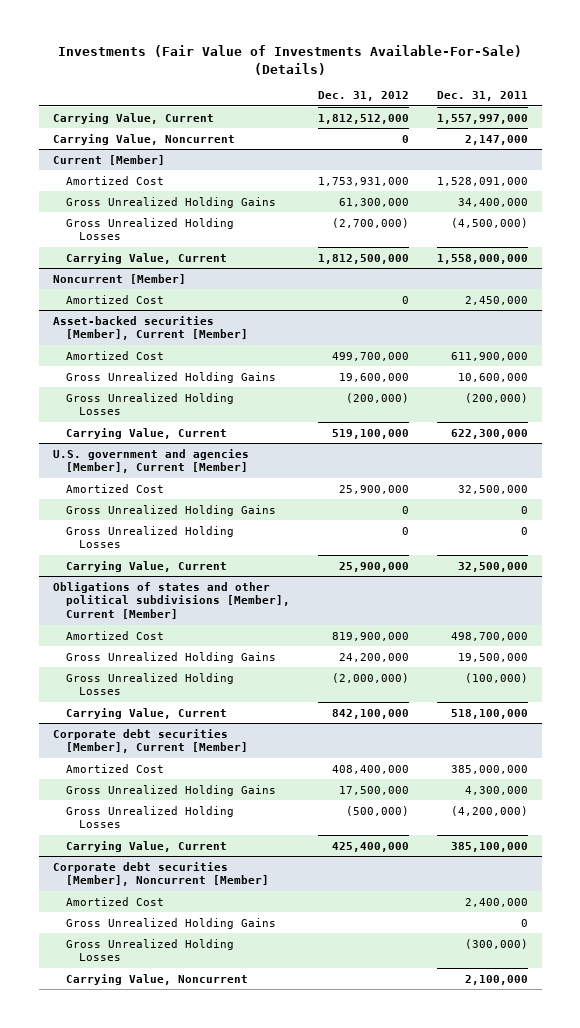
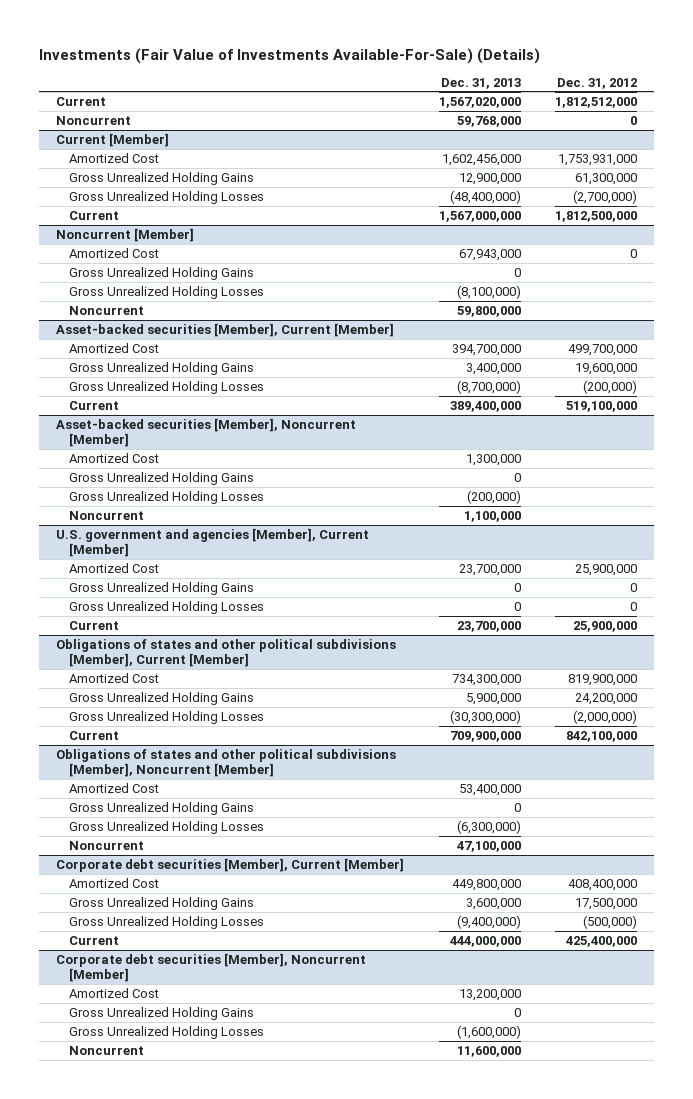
- | Dec. 31, 2012 | Dec. 31, 2011
+ | Dec. 31, 2013 | Dec. 31, 2012
- Carrying Value, Current | 1,812,512,000 | 1,557,997,000
- Carrying Value, Noncurrent | 0 | 2,147,000
+ Current | 1,567,020,000 | 1,812,512,000
+ Noncurrent | 59,768,000 | 0
@ Current [Member]
- Carrying Value, Current | 1,812,500,000 | 1,558,000,000
+ Current | 1,567,000,000 | 1,812,500,000
@ Noncurrent [Member]
+ Gross Unrealized Holding Gains | 0 |
+ Gross Unrealized Holding Losses | (8,100,000) |
+ Noncurrent | 59,800,000 |
@ Asset-backed securities [Member], Current [Member]
- Carrying Value, Current | 519,100,000 | 622,300,000
+ Current | 389,400,000 | 519,100,000
+ Asset-backed securities [Member], Noncurrent [Member]
+ Amortized Cost | 1,300,000 |
+ Gross Unrealized Holding Gains | 0 |
+ Gross Unrealized Holding Losses | (200,000) |
+ Noncurrent | 1,100,000 |
@ U.S. government and agencies [Member], Current [Member]
- Carrying Value, Current | 25,900,000 | 32,500,000
+ Current | 23,700,000 | 25,900,000
@ Obligations of states and other political subdivisions [Member], Current [Member]
- Carrying Value, Current | 842,100,000 | 518,100,000
+ Current | 709,900,000 | 842,100,000
+ Obligations of states and other political subdivisions [Member], Noncurrent [Member]
+ Amortized Cost | 53,400,000 |
+ Gross Unrealized Holding Gains | 0 |
+ Gross Unrealized Holding Losses | (6,300,000) |
+ Noncurrent | 47,100,000 |
@ Corporate debt securities [Member], Current [Member]
- Carrying Value, Current | 425,400,000 | 385,100,000
+ Current | 444,000,000 | 425,400,000
@ Corporate debt securities [Member], Noncurrent [Member]
- Carrying Value, Noncurrent | | 2,100,000
+ Noncurrent | 11,600,000 |

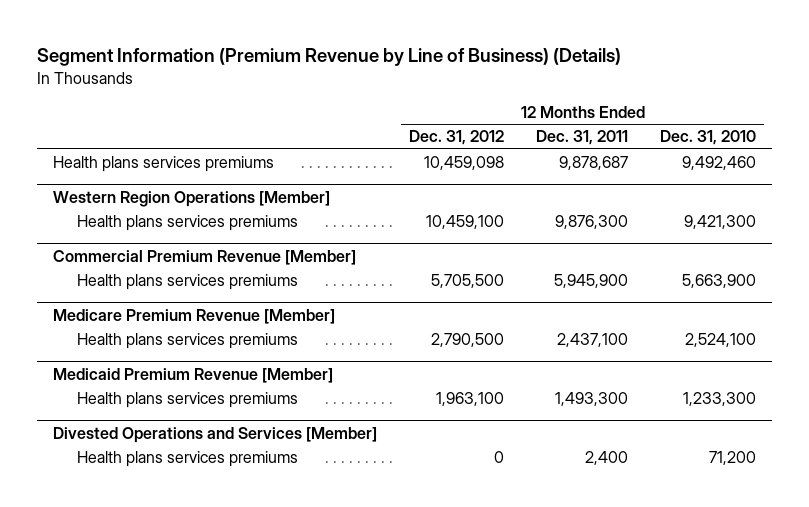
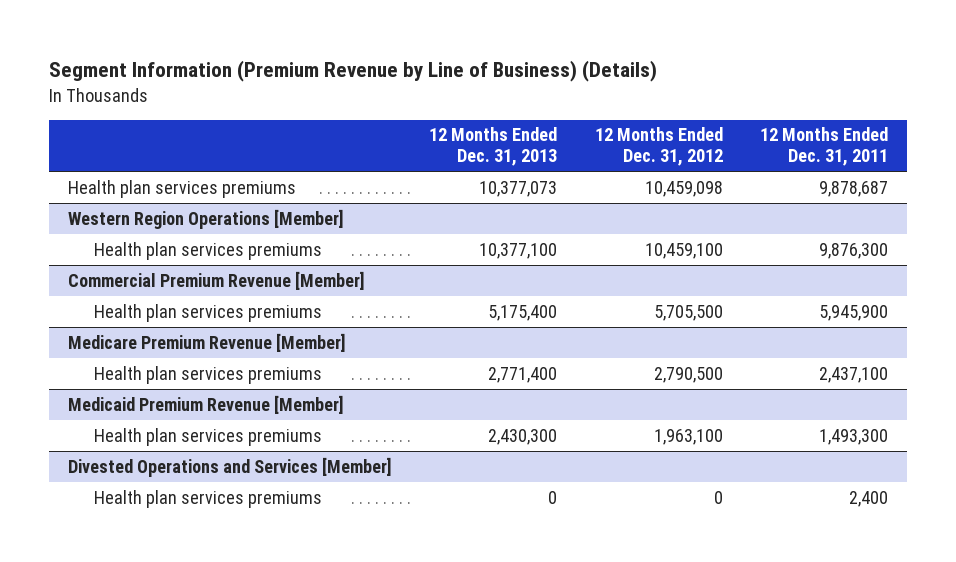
- | 12 Months Ended Dec. 31, 2012 | 12 Months Ended Dec. 31, 2011 | 12 Months Ended Dec. 31, 2010
+ | 12 Months Ended Dec. 31, 2013 | 12 Months Ended Dec. 31, 2012 | 12 Months Ended Dec. 31, 2011
- Health plans services premiums | 10,459,098 | 9,878,687 | 9,492,460
+ Health plan services premiums | 10,377,073 | 10,459,098 | 9,878,687
@ Western Region Operations [Member]
- Health plans services premiums | 10,459,100 | 9,876,300 | 9,421,300
+ Health plan services premiums | 10,377,100 | 10,459,100 | 9,876,300
@ Commercial Premium Revenue [Member]
- Health plans services premiums | 5,705,500 | 5,945,900 | 5,663,900
+ Health plan services premiums | 5,175,400 | 5,705,500 | 5,945,900
@ Medicare Premium Revenue [Member]
- Health plans services premiums | 2,790,500 | 2,437,100 | 2,524,100
+ Health plan services premiums | 2,771,400 | 2,790,500 | 2,437,100
@ Medicaid Premium Revenue [Member]
- Health plans services premiums | 1,963,100 | 1,493,300 | 1,233,300
+ Health plan services premiums | 2,430,300 | 1,963,100 | 1,493,300
@ Divested Operations and Services [Member]
- Health plans services premiums | 0 | 2,400 | 71,200
+ Health plan services premiums | 0 | 0 | 2,400

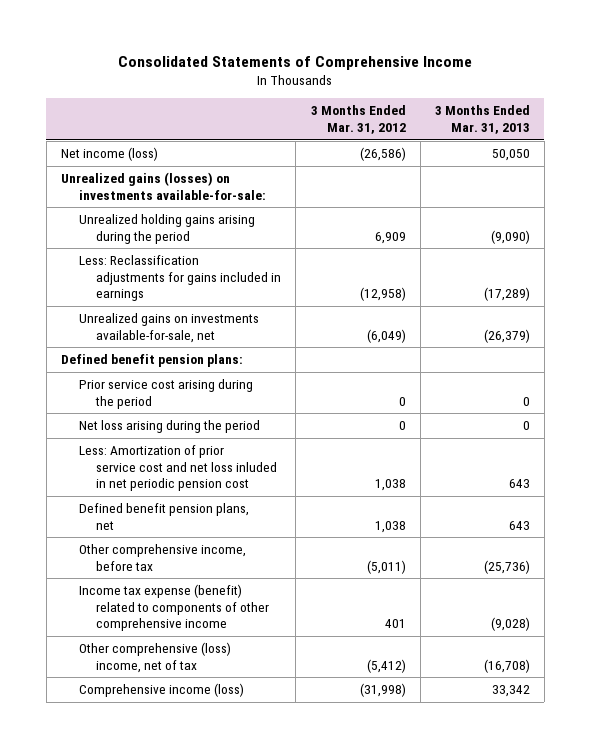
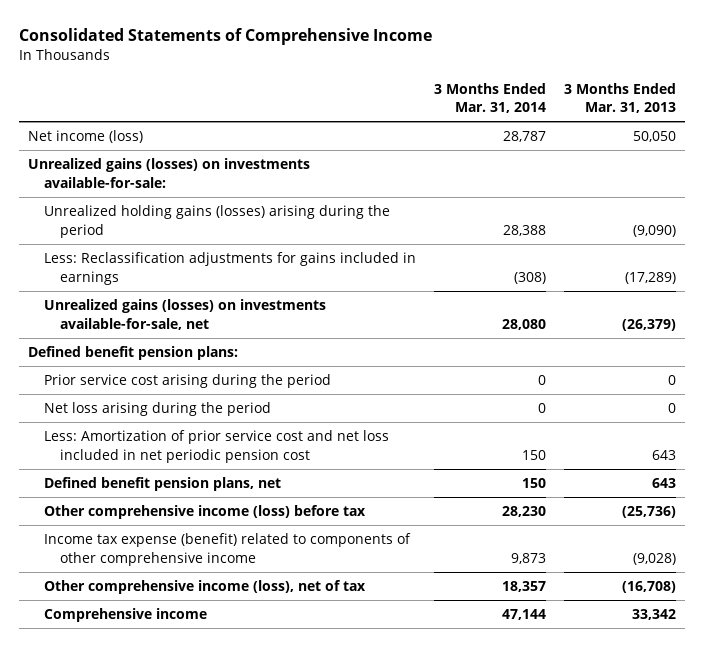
- | 3 Months Ended Mar. 31, 2012 | 3 Months Ended Mar. 31, 2013
+ | 3 Months Ended Mar. 31, 2014 | 3 Months Ended Mar. 31, 2013
- Unrealized holding gains arising during the period | 6,909 | (9,090)
+ Unrealized holding gains (losses) arising during the period | 28,388 | (9,090)
- Unrealized gains on investments available-for-sale, net | (6,049) | (26,379)
+ Unrealized gains (losses) on investments available-for-sale, net | 28,080 | (26,379)
- Less: Amortization of prior service cost and net loss inluded in net periodic pension cost | 1,038 | 643
+ Less: Amortization of prior service cost and net loss included in net periodic pension cost | 150 | 643
- Other comprehensive income, before tax | (5,011) | (25,736)
+ Other comprehensive income (loss) before tax | 28,230 | (25,736)
- Other comprehensive (loss) income, net of tax | (5,412) | (16,708)
- Comprehensive income (loss) | (31,998) | 33,342
+ Other comprehensive income (loss), net of tax | 18,357 | (16,708)
+ Comprehensive income | 47,144 | 33,342

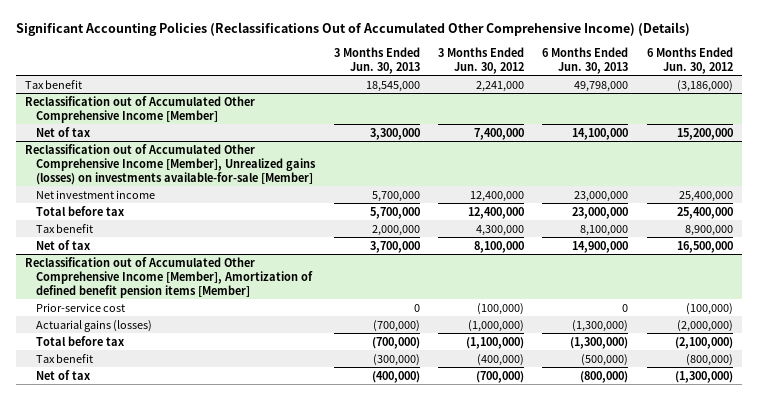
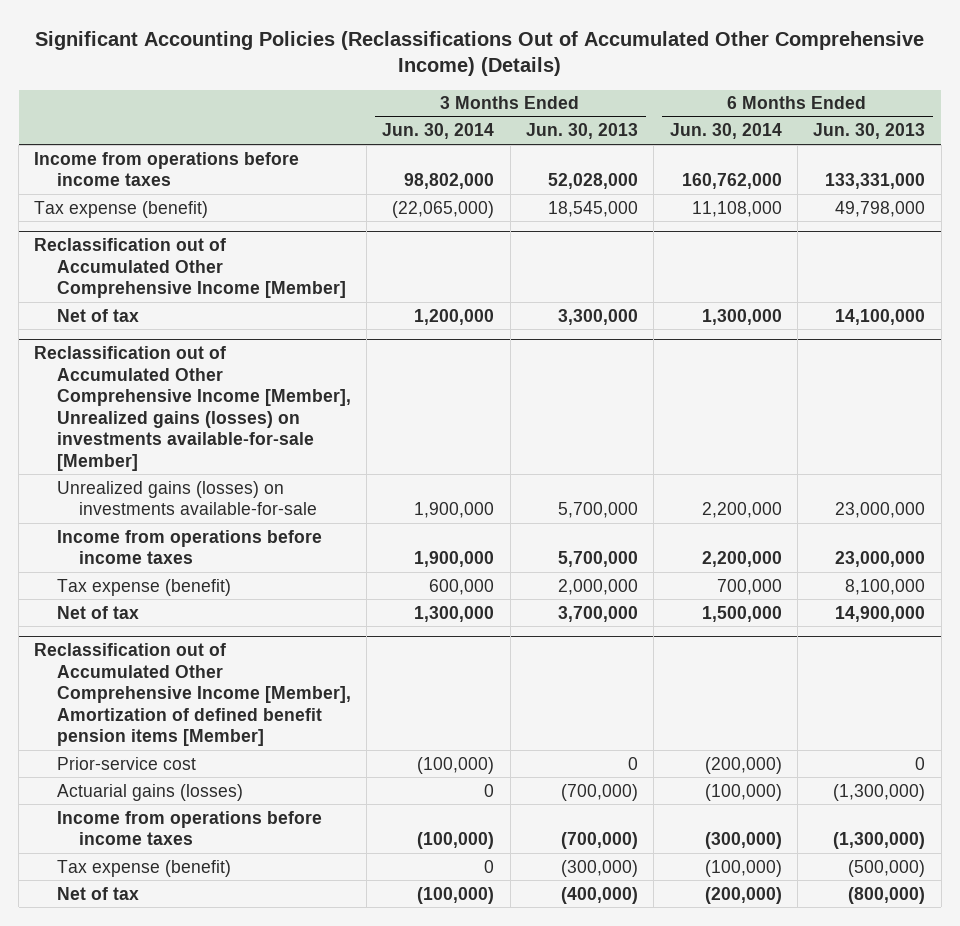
- | 3 Months Ended Jun. 30, 2013 | 3 Months Ended Jun. 30, 2012 | 6 Months Ended Jun. 30, 2013 | 6 Months Ended Jun. 30, 2012
+ | 3 Months Ended Jun. 30, 2014 | 3 Months Ended Jun. 30, 2013 | 6 Months Ended Jun. 30, 2014 | 6 Months Ended Jun. 30, 2013
- Tax benefit | 18,545,000 | 2,241,000 | 49,798,000 | (3,186,000)
+ Income from operations before income taxes | 98,802,000 | 52,028,000 | 160,762,000 | 133,331,000
+ Tax expense (benefit) | (22,065,000) | 18,545,000 | 11,108,000 | 49,798,000
@ Reclassification out of Accumulated Other Comprehensive Income [Member], Unrealized gains (losses) on investments available-for-sale [Member]
- Net investment income | 5,700,000 | 12,400,000 | 23,000,000 | 25,400,000
- Total before tax | 5,700,000 | 12,400,000 | 23,000,000 | 25,400,000
- Tax benefit | 2,000,000 | 4,300,000 | 8,100,000 | 8,900,000
+ Unrealized gains (losses) on investments available-for-sale | 1,900,000 | 5,700,000 | 2,200,000 | 23,000,000
+ Income from operations before income taxes | 1,900,000 | 5,700,000 | 2,200,000 | 23,000,000
+ Tax expense (benefit) | 600,000 | 2,000,000 | 700,000 | 8,100,000
@ Reclassification out of Accumulated Other Comprehensive Income [Member], Amortization of defined benefit pension items [Member]
- Total before tax | (700,000) | (1,100,000) | (1,300,000) | (2,100,000)
- Tax benefit | (300,000) | (400,000) | (500,000) | (800,000)
+ Income from operations before income taxes | (100,000) | (700,000) | (300,000) | (1,300,000)
+ Tax expense (benefit) | 0 | (300,000) | (100,000) | (500,000)

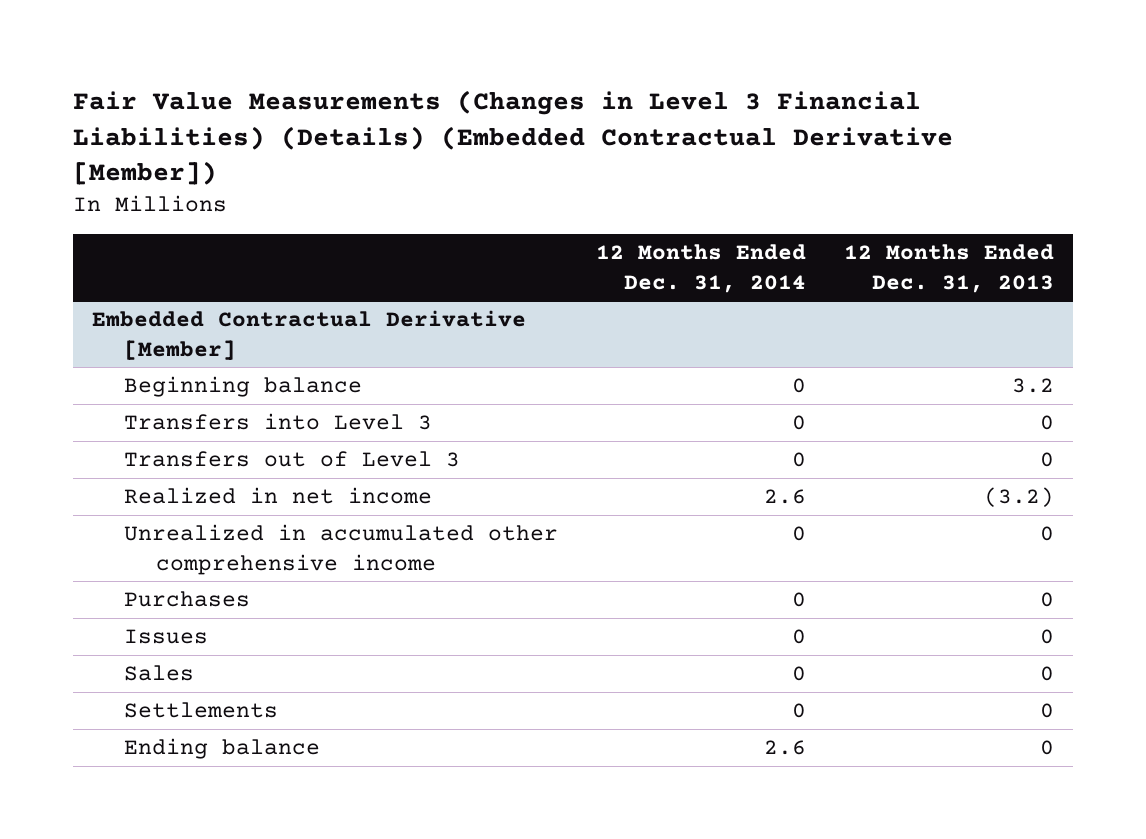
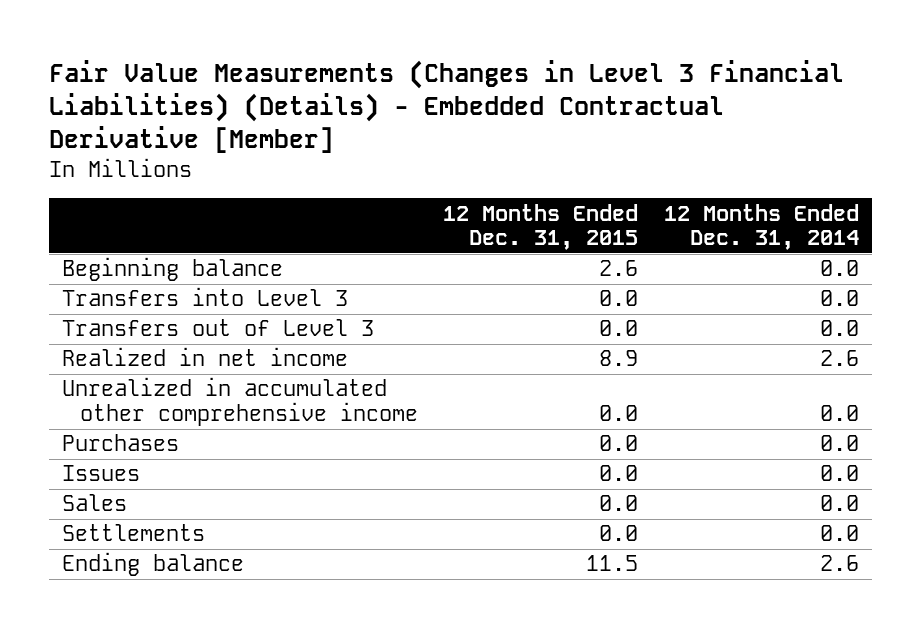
- Fair Value Measurements (Changes in Level 3 Financial Liabilities) (Details) (Embedded Contractual Derivative [Member])
+ Fair Value Measurements (Changes in Level 3 Financial Liabilities) (Details) - Embedded Contractual Derivative [Member]
- | 12 Months Ended Dec. 31, 2014 | 12 Months Ended Dec. 31, 2013
+ | 12 Months Ended Dec. 31, 2015 | 12 Months Ended Dec. 31, 2014
- Embedded Contractual Derivative [Member]
- Beginning balance | 0 | 3.2
- Transfers into Level 3 | 0 | 0
- Transfers out of Level 3 | 0 | 0
+ Beginning balance | 2.6 | 0.0
+ Transfers into Level 3 | 0.0 | 0.0
+ Transfers out of Level 3 | 0.0 | 0.0
- Unrealized in accumulated other comprehensive income | 0 | 0
- Purchases | 0 | 0
- Issues | 0 | 0
- Sales | 0 | 0
- Settlements | 0 | 0
+ Unrealized in accumulated other comprehensive income | 0.0 | 0.0
+ Purchases | 0.0 | 0.0
+ Issues | 0.0 | 0.0
+ Sales | 0.0 | 0.0
+ Settlements | 0.0 | 0.0

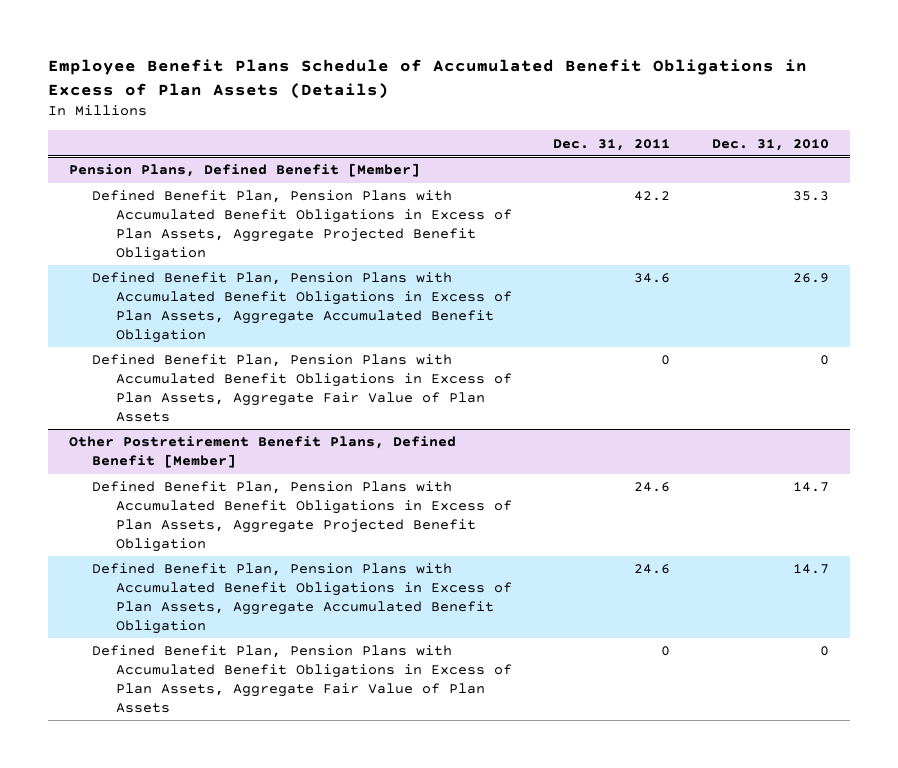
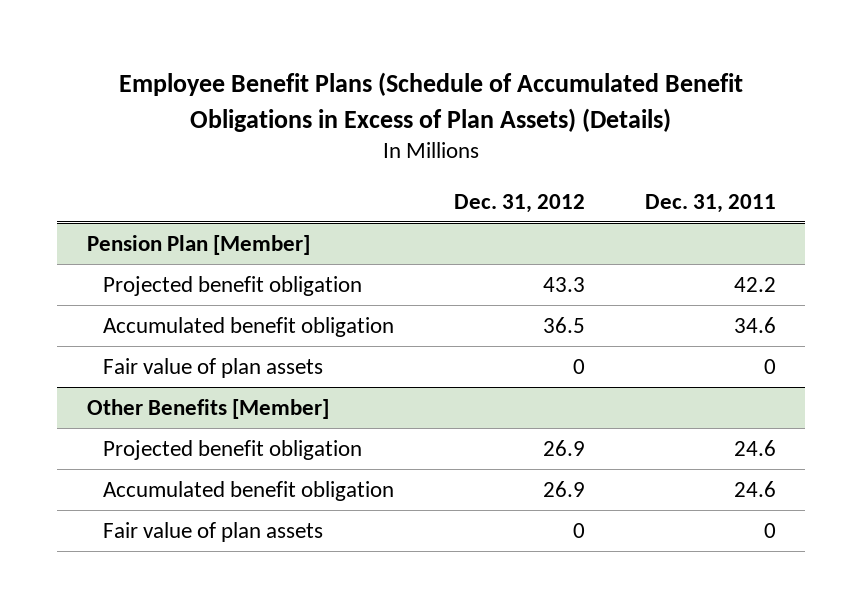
- Employee Benefit Plans Schedule of Accumulated Benefit Obligations in Excess of Plan Assets (Details)
+ Employee Benefit Plans (Schedule of Accumulated Benefit Obligations in Excess of Plan Assets) (Details)
- | Dec. 31, 2011 | Dec. 31, 2010
+ | Dec. 31, 2012 | Dec. 31, 2011
- Pension Plans, Defined Benefit [Member]
- Defined Benefit Plan, Pension Plans with Accumulated Benefit Obligations in Excess of Plan Assets, Aggregate Projected Benefit Obligation | 42.2 | 35.3
- Defined Benefit Plan, Pension Plans with Accumulated Benefit Obligations in Excess of Plan Assets, Aggregate Accumulated Benefit Obligation | 34.6 | 26.9
- Defined Benefit Plan, Pension Plans with Accumulated Benefit Obligations in Excess of Plan Assets, Aggregate Fair Value of Plan Assets | 0 | 0
- Other Postretirement Benefit Plans, Defined Benefit [Member]
- Defined Benefit Plan, Pension Plans with Accumulated Benefit Obligations in Excess of Plan Assets, Aggregate Projected Benefit Obligation | 24.6 | 14.7
- Defined Benefit Plan, Pension Plans with Accumulated Benefit Obligations in Excess of Plan Assets, Aggregate Accumulated Benefit Obligation | 24.6 | 14.7
- Defined Benefit Plan, Pension Plans with Accumulated Benefit Obligations in Excess of Plan Assets, Aggregate Fair Value of Plan Assets | 0 | 0
+ Pension Plan [Member]
+ Projected benefit obligation | 43.3 | 42.2
+ Accumulated benefit obligation | 36.5 | 34.6
+ Fair value of plan assets | 0 | 0
+ Other Benefits [Member]
+ Projected benefit obligation | 26.9 | 24.6
+ Accumulated benefit obligation | 26.9 | 24.6
+ Fair value of plan assets | 0 | 0

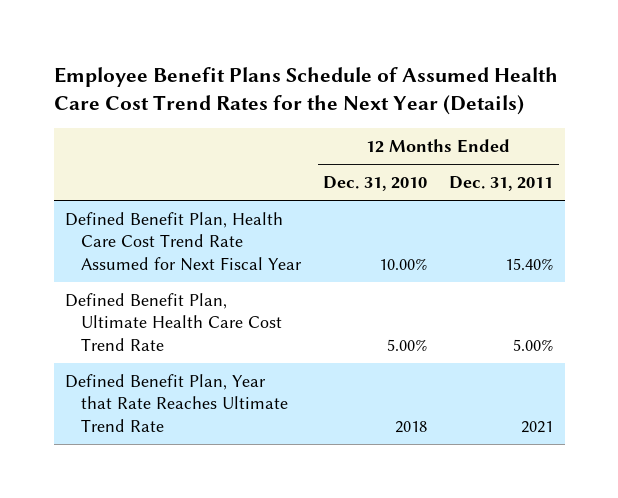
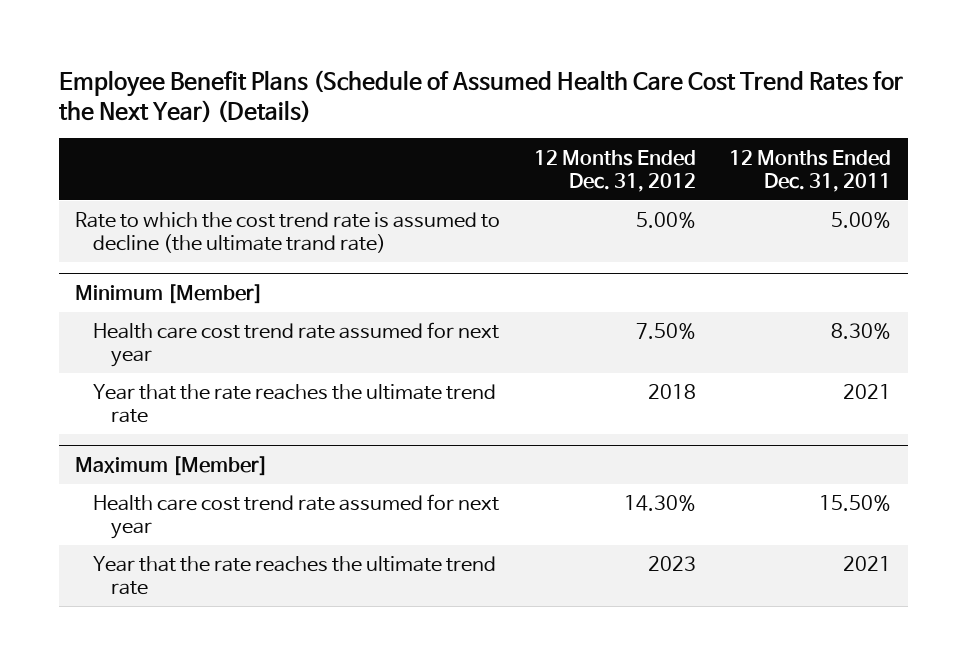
- Employee Benefit Plans Schedule of Assumed Health Care Cost Trend Rates for the Next Year (Details)
+ Employee Benefit Plans (Schedule of Assumed Health Care Cost Trend Rates for the Next Year) (Details)
- | 12 Months Ended Dec. 31, 2010 | 12 Months Ended Dec. 31, 2011
+ | 12 Months Ended Dec. 31, 2012 | 12 Months Ended Dec. 31, 2011
- Defined Benefit Plan, Health Care Cost Trend Rate Assumed for Next Fiscal Year | 10.00% | 15.40%
- Defined Benefit Plan, Ultimate Health Care Cost Trend Rate | 5.00% | 5.00%
- Defined Benefit Plan, Year that Rate Reaches Ultimate Trend Rate | 2018 | 2021
+ Rate to which the cost trend rate is assumed to decline (the ultimate trand rate) | 5.00% | 5.00%
+ Minimum [Member]
+ Health care cost trend rate assumed for next year | 7.50% | 8.30%
+ Year that the rate reaches the ultimate trend rate | 2018 | 2021
+ Maximum [Member]
+ Health care cost trend rate assumed for next year | 14.30% | 15.50%
+ Year that the rate reaches the ultimate trend rate | 2023 | 2021

